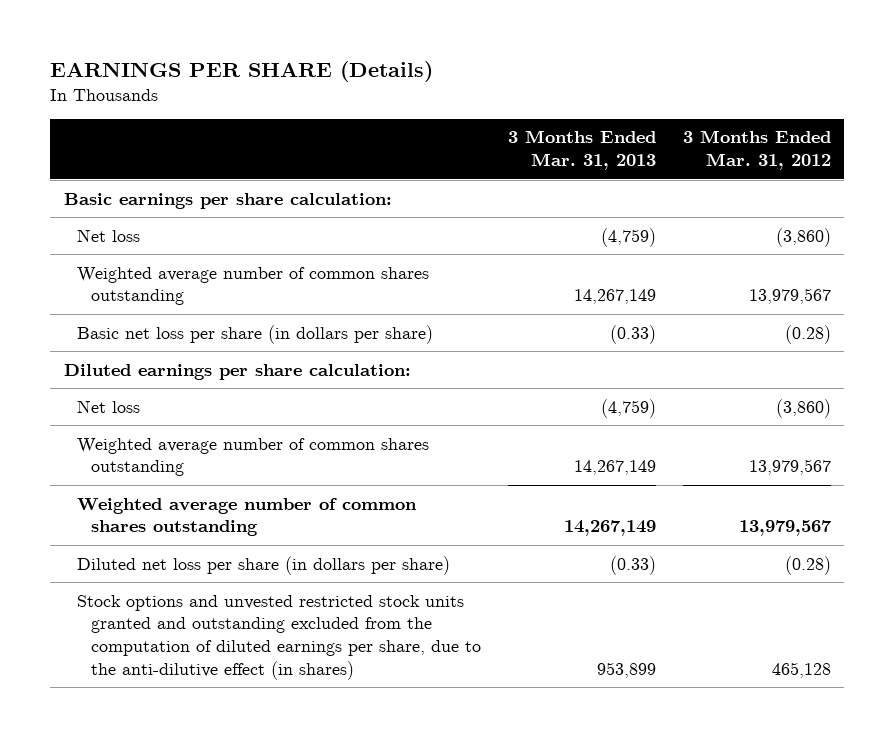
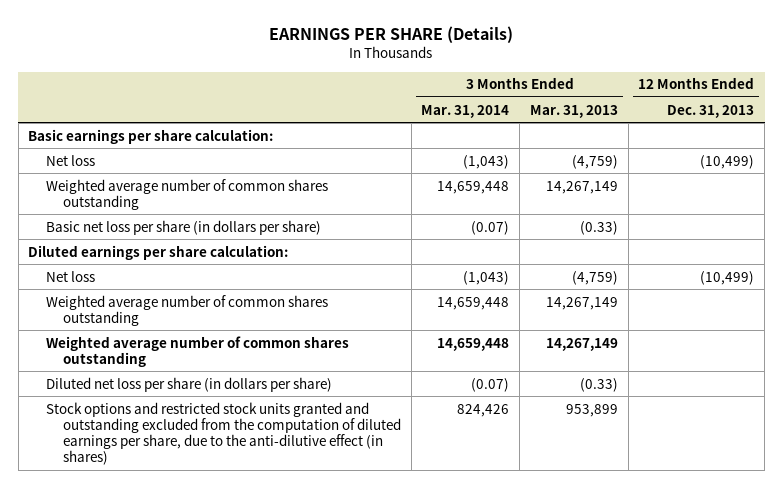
- | 3 Months Ended Mar. 31, 2013 | 3 Months Ended Mar. 31, 2012
+ | 3 Months Ended Mar. 31, 2014 | 3 Months Ended Mar. 31, 2013 | 12 Months Ended Dec. 31, 2013
- Stock options and unvested restricted stock units granted and outstanding excluded from the computation of diluted earnings per share, due to the anti-dilutive effect (in shares) | 953,899 | 465,128
+ Stock options and restricted stock units granted and outstanding excluded from the computation of diluted earnings per share, due to the anti-dilutive effect (in shares) | 824,426 | 953,899 |

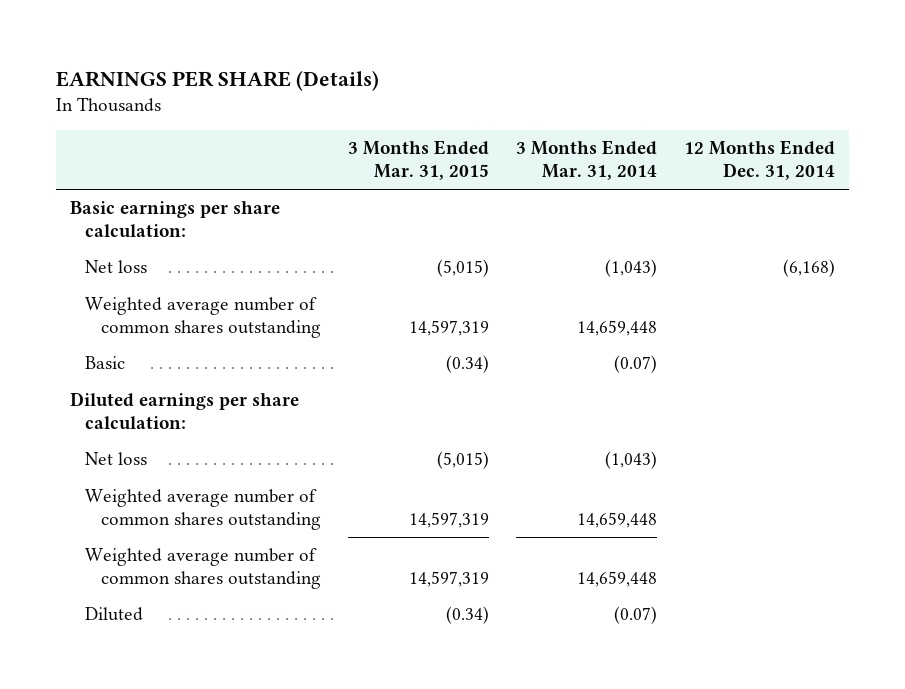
- | 3 Months Ended Mar. 31, 2014 | 3 Months Ended Mar. 31, 2013 | 12 Months Ended Dec. 31, 2013
+ | 3 Months Ended Mar. 31, 2015 | 3 Months Ended Mar. 31, 2014 | 12 Months Ended Dec. 31, 2014
- Basic net loss per share (in dollars per share) | (0.07) | (0.33) |
+ Basic | (0.34) | (0.07) |
- Diluted net loss per share (in dollars per share) | (0.07) | (0.33) |
- Stock options and restricted stock units granted and outstanding excluded from the computation of diluted earnings per share, due to the anti-dilutive effect (in shares) | 824,426 | 953,899 |
+ Diluted | (0.34) | (0.07) |

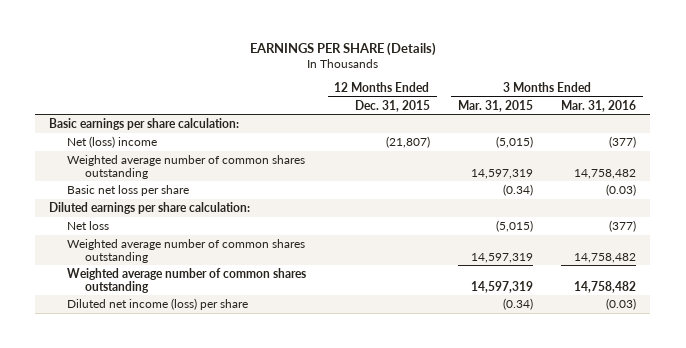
- | 3 Months Ended Mar. 31, 2015 | 3 Months Ended Mar. 31, 2014 | 12 Months Ended Dec. 31, 2014
+ | 12 Months Ended Dec. 31, 2015 | 3 Months Ended Mar. 31, 2015 | 3 Months Ended Mar. 31, 2016
- Net loss | (5,015) | (1,043) | (6,168)
+ Net (loss) income | (21,807) | (5,015) | (377)
- Basic | (0.34) | (0.07) |
+ Basic net loss per share | | (0.34) | (0.03)
- Diluted | (0.34) | (0.07) |
+ Diluted net income (loss) per share | | (0.34) | (0.03)

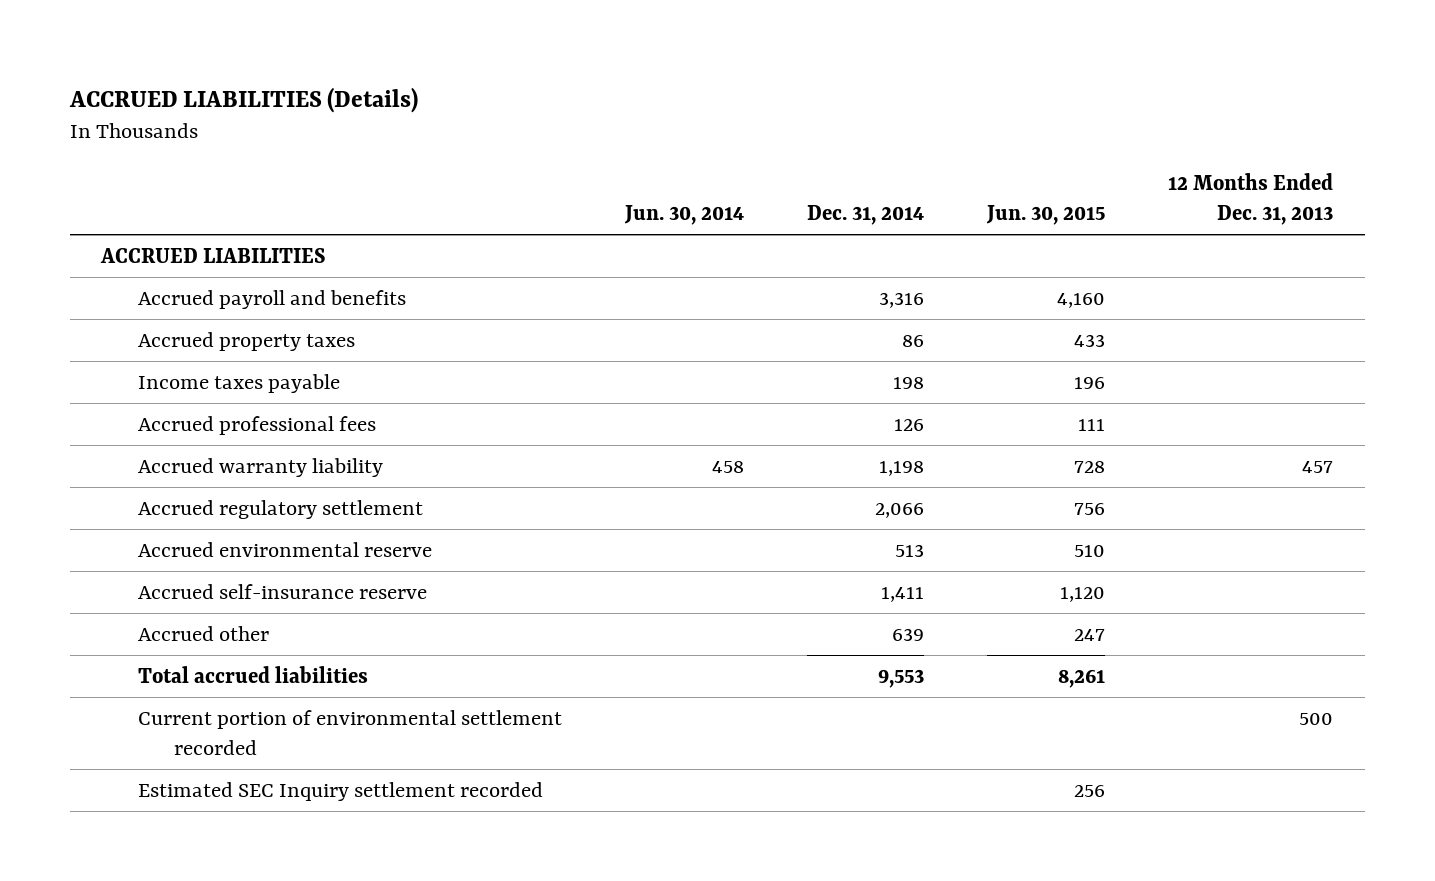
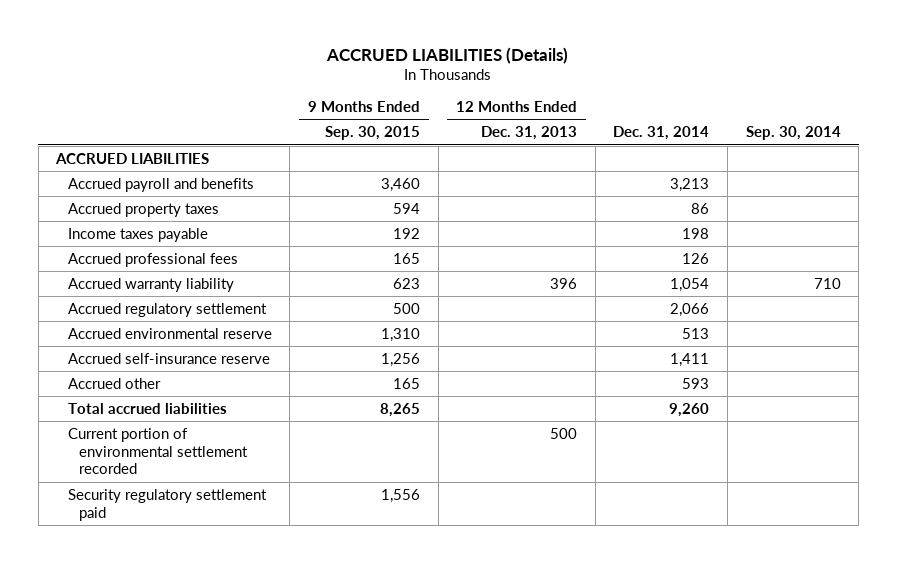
- | Jun. 30, 2014 | Dec. 31, 2014 | Jun. 30, 2015 | 12 Months Ended Dec. 31, 2013
+ | 9 Months Ended Sep. 30, 2015 | 12 Months Ended Dec. 31, 2013 | Dec. 31, 2014 | Sep. 30, 2014
- Accrued payroll and benefits | | 3,316 | 4,160 |
+ Accrued payroll and benefits | 3,460 | | 3,213 |
- Accrued warranty liability | 458 | 1,198 | 728 | 457
+ Accrued warranty liability | 623 | 396 | 1,054 | 710
- Accrued other | | 639 | 247 |
- Total accrued liabilities | | 9,553 | 8,261 |
+ Accrued other | 165 | | 593 |
+ Total accrued liabilities | 8,265 | | 9,260 |
- Estimated SEC Inquiry settlement recorded | | | 256 |
+ Security regulatory settlement paid | 1,556 | | |

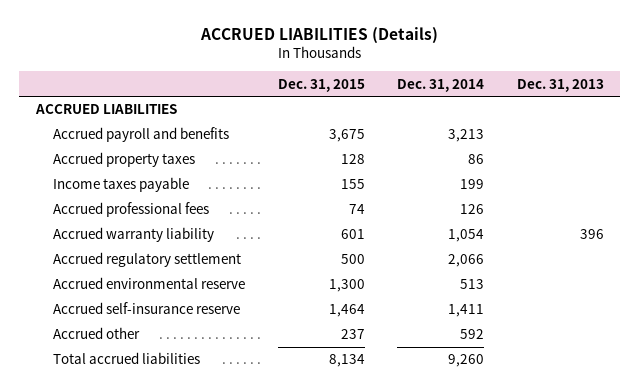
- | 9 Months Ended Sep. 30, 2015 | 12 Months Ended Dec. 31, 2013 | Dec. 31, 2014 | Sep. 30, 2014
+ | Dec. 31, 2015 | Dec. 31, 2014 | Dec. 31, 2013
- Income taxes payable | 192 | | 198 |
+ Income taxes payable | 155 | 199 |
- Accrued other | 165 | | 593 |
+ Accrued other | 237 | 592 |
- Current portion of environmental settlement recorded | | 500 | |
- Security regulatory settlement paid | 1,556 | | |

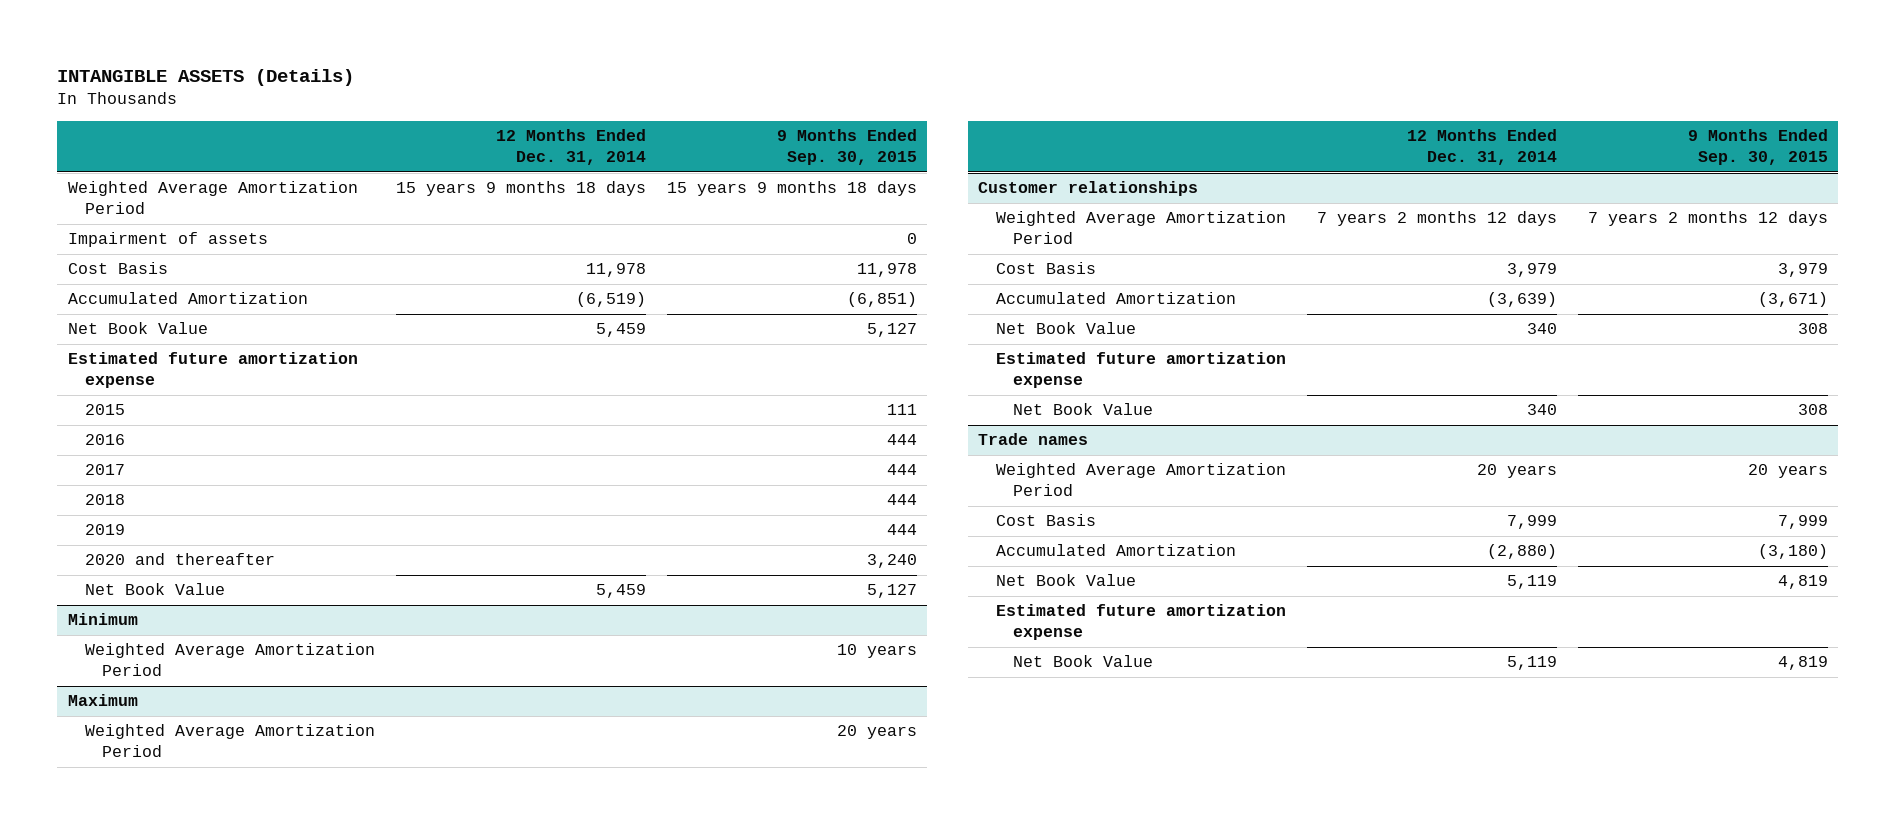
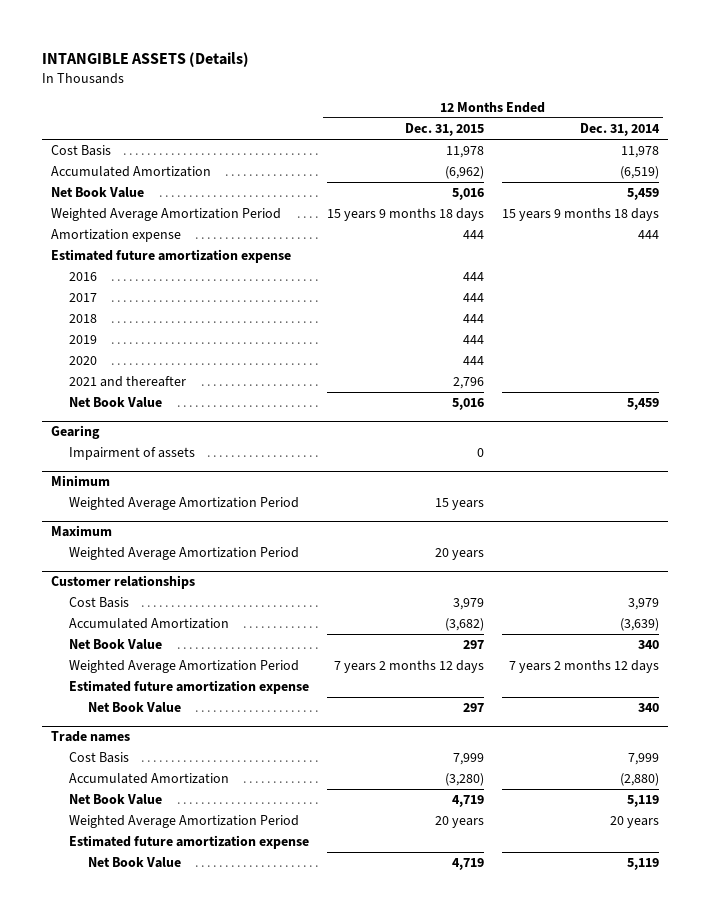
- | 12 Months Ended Dec. 31, 2014 | 9 Months Ended Sep. 30, 2015
+ | 12 Months Ended Dec. 31, 2015 | 12 Months Ended Dec. 31, 2014
- Impairment of assets | | 0
moved down: Weighted Average Amortization Period | 15 years 9 months 18 days | 15 years 9 months 18 days
+ Amortization expense | 444 | 444
- 2015 | | 111
- 2020 and thereafter | | 3,240
+ 2020 | 444 |
+ 2021 and thereafter | 2,796 |
+ Gearing
+ Impairment of assets | 0 |
@ Customer relationships
moved down: Weighted Average Amortization Period | 7 years 2 months 12 days | 7 years 2 months 12 days
@ Trade names
moved down: Weighted Average Amortization Period | 20 years | 20 years

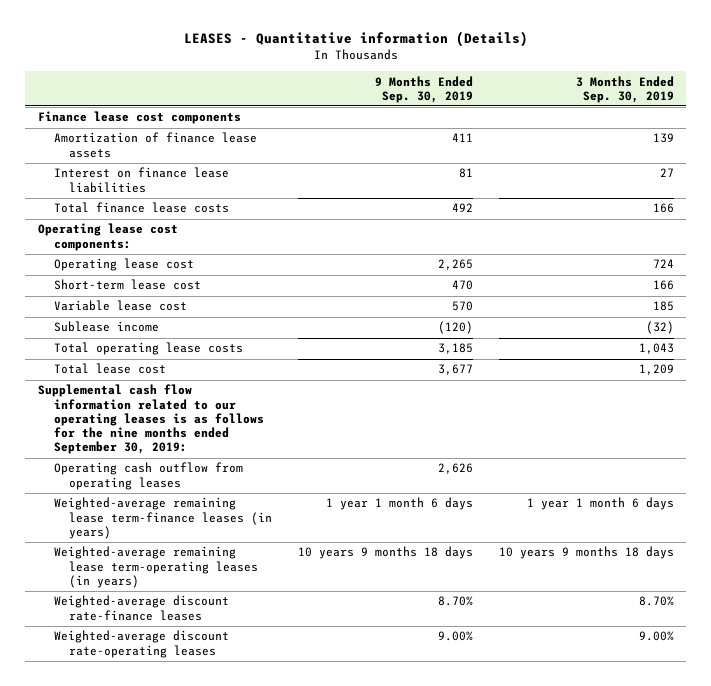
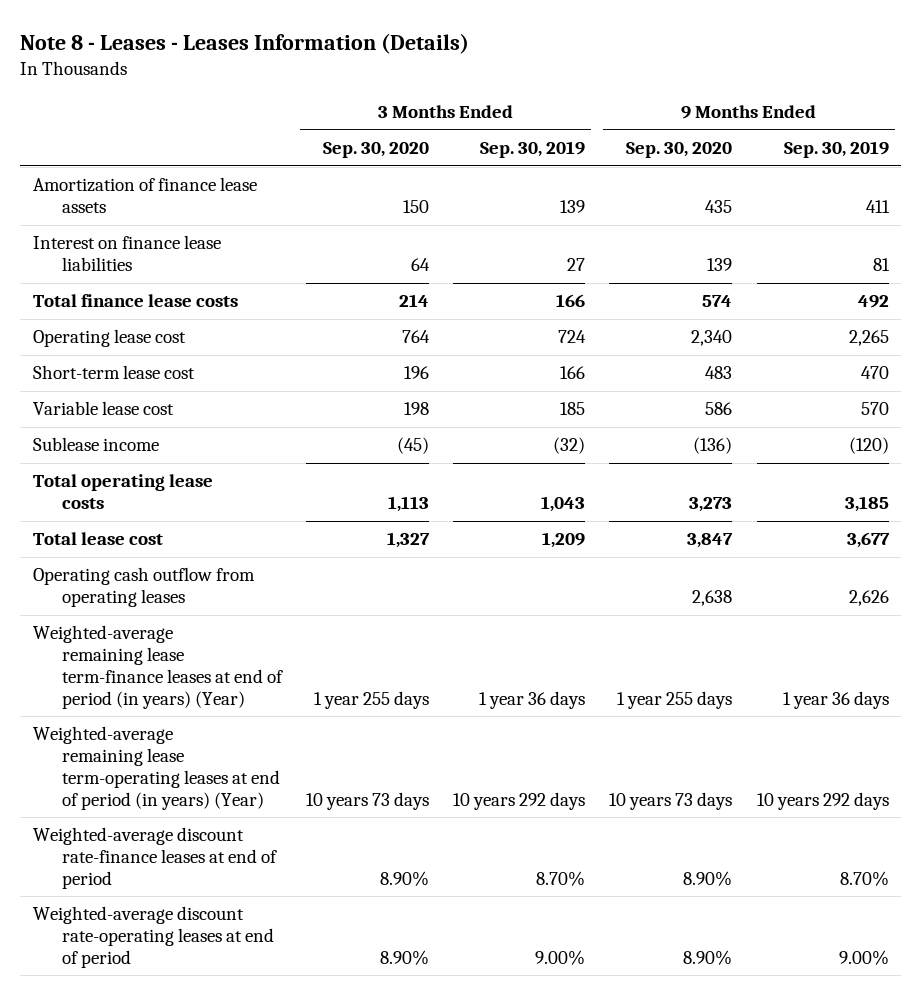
- LEASES - Quantitative information (Details)
+ Note 8 - Leases - Leases Information (Details)
- | 9 Months Ended Sep. 30, 2019 | 3 Months Ended Sep. 30, 2019
+ | 3 Months Ended Sep. 30, 2020 | 3 Months Ended Sep. 30, 2019 | 9 Months Ended Sep. 30, 2020 | 9 Months Ended Sep. 30, 2019
- Finance lease cost components
- Operating lease cost components:
- Supplemental cash flow information related to our operating leases is as follows for the nine months ended September 30, 2019:
- Weighted-average remaining lease term-finance leases (in years) | 1 year 1 month 6 days | 1 year 1 month 6 days
- Weighted-average remaining lease term-operating leases (in years) | 10 years 9 months 18 days | 10 years 9 months 18 days
- Weighted-average discount rate-finance leases | 8.70% | 8.70%
- Weighted-average discount rate-operating leases | 9.00% | 9.00%
+ Weighted-average remaining lease term-finance leases at end of period (in years) (Year) | 1 year 255 days | 1 year 36 days | 1 year 255 days | 1 year 36 days
+ Weighted-average remaining lease term-operating leases at end of period (in years) (Year) | 10 years 73 days | 10 years 292 days | 10 years 73 days | 10 years 292 days
+ Weighted-average discount rate-finance leases at end of period | 8.90% | 8.70% | 8.90% | 8.70%
+ Weighted-average discount rate-operating leases at end of period | 8.90% | 9.00% | 8.90% | 9.00%

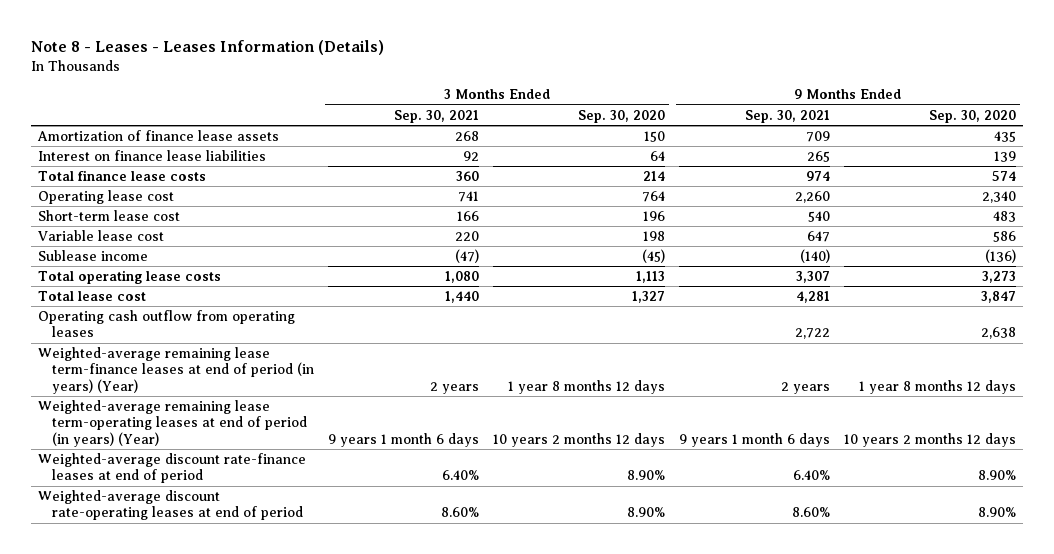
- | 3 Months Ended Sep. 30, 2020 | 3 Months Ended Sep. 30, 2019 | 9 Months Ended Sep. 30, 2020 | 9 Months Ended Sep. 30, 2019
+ | 3 Months Ended Sep. 30, 2021 | 3 Months Ended Sep. 30, 2020 | 9 Months Ended Sep. 30, 2021 | 9 Months Ended Sep. 30, 2020
- Weighted-average remaining lease term-finance leases at end of period (in years) (Year) | 1 year 255 days | 1 year 36 days | 1 year 255 days | 1 year 36 days
- Weighted-average remaining lease term-operating leases at end of period (in years) (Year) | 10 years 73 days | 10 years 292 days | 10 years 73 days | 10 years 292 days
+ Weighted-average remaining lease term-finance leases at end of period (in years) (Year) | 2 years | 1 year 8 months 12 days | 2 years | 1 year 8 months 12 days
+ Weighted-average remaining lease term-operating leases at end of period (in years) (Year) | 9 years 1 month 6 days | 10 years 2 months 12 days | 9 years 1 month 6 days | 10 years 2 months 12 days

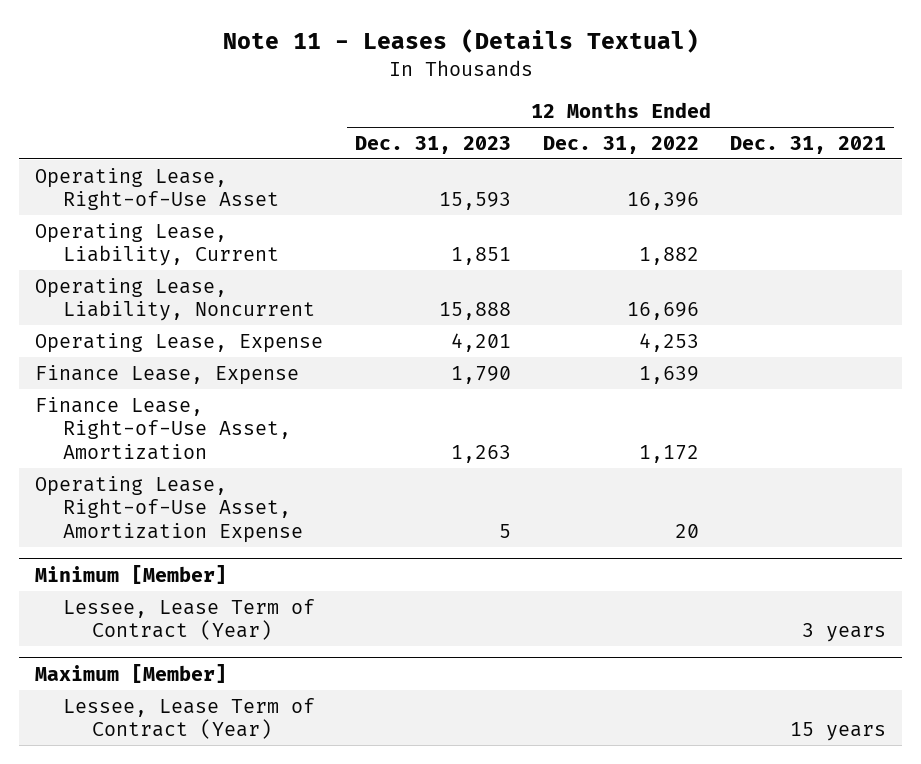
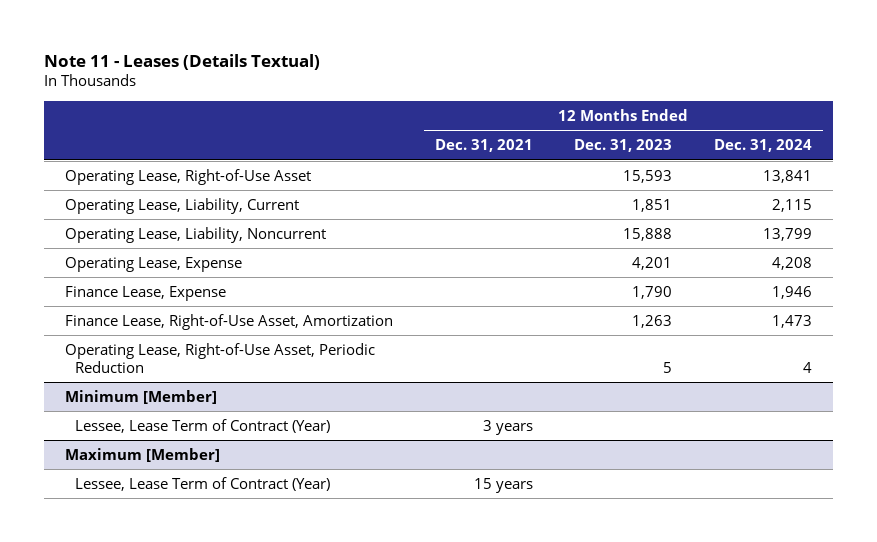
- | 12 Months Ended Dec. 31, 2023 | 12 Months Ended Dec. 31, 2022 | 12 Months Ended Dec. 31, 2021
+ | 12 Months Ended Dec. 31, 2021 | 12 Months Ended Dec. 31, 2023 | 12 Months Ended Dec. 31, 2024
- Operating Lease, Right-of-Use Asset, Amortization Expense | 5 | 20 |
+ Operating Lease, Right-of-Use Asset, Periodic Reduction | | 5 | 4

